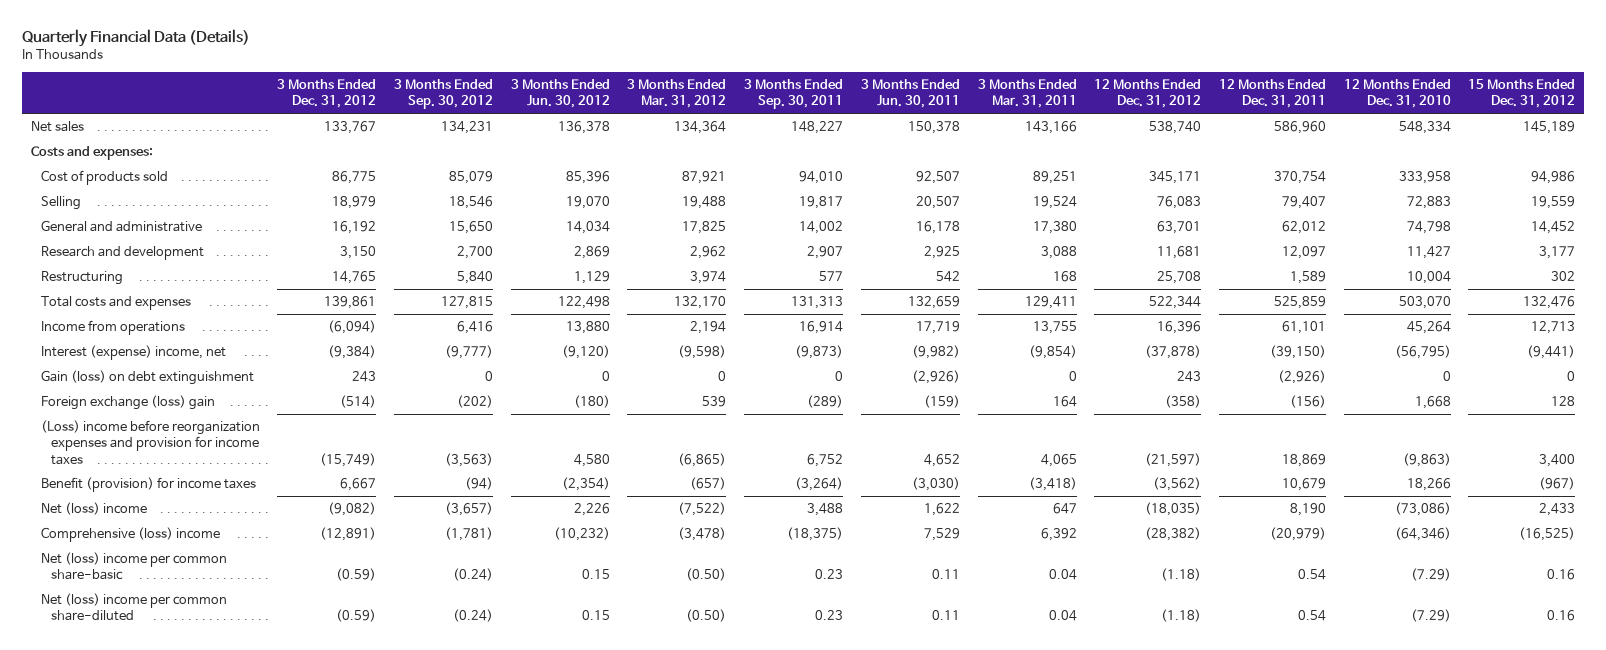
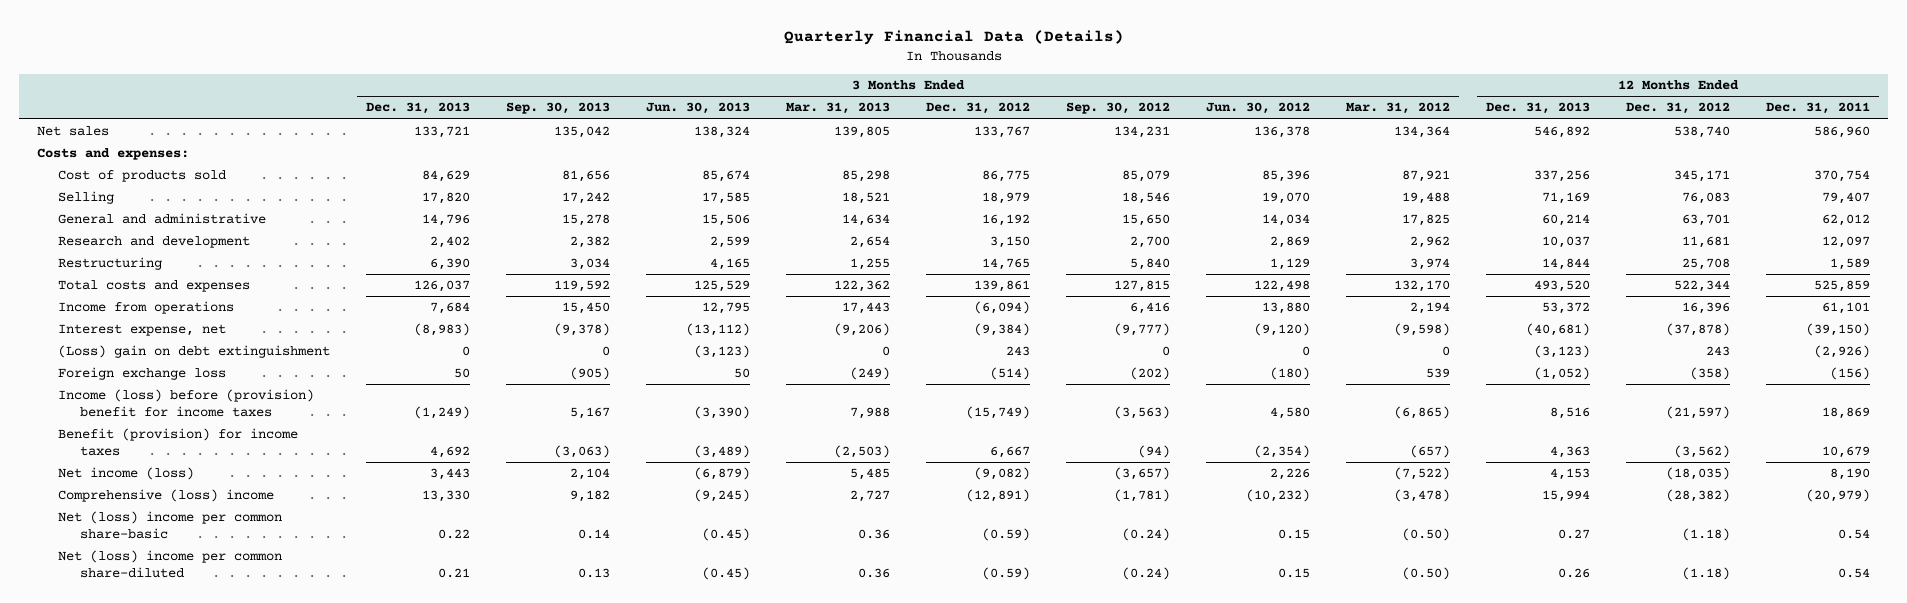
- | 3 Months Ended Dec. 31, 2012 | 3 Months Ended Sep. 30, 2012 | 3 Months Ended Jun. 30, 2012 | 3 Months Ended Mar. 31, 2012 | 3 Months Ended Sep. 30, 2011 | 3 Months Ended Jun. 30, 2011 | 3 Months Ended Mar. 31, 2011 | 12 Months Ended Dec. 31, 2012 | 12 Months Ended Dec. 31, 2011 | 12 Months Ended Dec. 31, 2010 | 15 Months Ended Dec. 31, 2012
+ | 3 Months Ended Dec. 31, 2013 | 3 Months Ended Sep. 30, 2013 | 3 Months Ended Jun. 30, 2013 | 3 Months Ended Mar. 31, 2013 | 3 Months Ended Dec. 31, 2012 | 3 Months Ended Sep. 30, 2012 | 3 Months Ended Jun. 30, 2012 | 3 Months Ended Mar. 31, 2012 | 12 Months Ended Dec. 31, 2013 | 12 Months Ended Dec. 31, 2012 | 12 Months Ended Dec. 31, 2011
- Interest (expense) income, net | (9,384) | (9,777) | (9,120) | (9,598) | (9,873) | (9,982) | (9,854) | (37,878) | (39,150) | (56,795) | (9,441)
- Gain (loss) on debt extinguishment | 243 | 0 | 0 | 0 | 0 | (2,926) | 0 | 243 | (2,926) | 0 | 0
- Foreign exchange (loss) gain | (514) | (202) | (180) | 539 | (289) | (159) | 164 | (358) | (156) | 1,668 | 128
- (Loss) income before reorganization expenses and provision for income taxes | (15,749) | (3,563) | 4,580 | (6,865) | 6,752 | 4,652 | 4,065 | (21,597) | 18,869 | (9,863) | 3,400
+ Interest expense, net | (8,983) | (9,378) | (13,112) | (9,206) | (9,384) | (9,777) | (9,120) | (9,598) | (40,681) | (37,878) | (39,150)
+ (Loss) gain on debt extinguishment | 0 | 0 | (3,123) | 0 | 243 | 0 | 0 | 0 | (3,123) | 243 | (2,926)
+ Foreign exchange loss | 50 | (905) | 50 | (249) | (514) | (202) | (180) | 539 | (1,052) | (358) | (156)
+ Income (loss) before (provision) benefit for income taxes | (1,249) | 5,167 | (3,390) | 7,988 | (15,749) | (3,563) | 4,580 | (6,865) | 8,516 | (21,597) | 18,869
- Net (loss) income | (9,082) | (3,657) | 2,226 | (7,522) | 3,488 | 1,622 | 647 | (18,035) | 8,190 | (73,086) | 2,433
+ Net income (loss) | 3,443 | 2,104 | (6,879) | 5,485 | (9,082) | (3,657) | 2,226 | (7,522) | 4,153 | (18,035) | 8,190

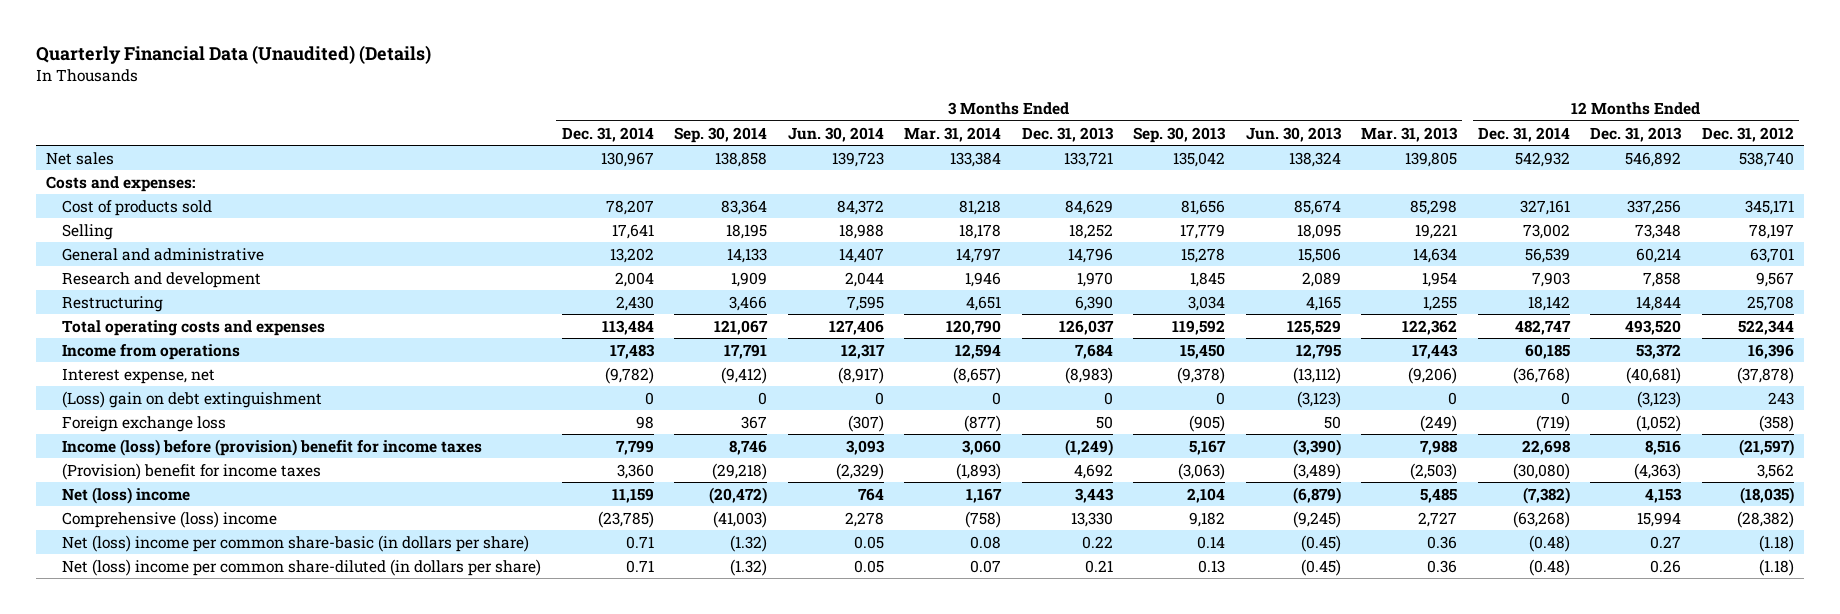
- Quarterly Financial Data (Details)
+ Quarterly Financial Data (Unaudited) (Details)
- | 3 Months Ended Dec. 31, 2013 | 3 Months Ended Sep. 30, 2013 | 3 Months Ended Jun. 30, 2013 | 3 Months Ended Mar. 31, 2013 | 3 Months Ended Dec. 31, 2012 | 3 Months Ended Sep. 30, 2012 | 3 Months Ended Jun. 30, 2012 | 3 Months Ended Mar. 31, 2012 | 12 Months Ended Dec. 31, 2013 | 12 Months Ended Dec. 31, 2012 | 12 Months Ended Dec. 31, 2011
+ | 3 Months Ended Dec. 31, 2014 | 3 Months Ended Sep. 30, 2014 | 3 Months Ended Jun. 30, 2014 | 3 Months Ended Mar. 31, 2014 | 3 Months Ended Dec. 31, 2013 | 3 Months Ended Sep. 30, 2013 | 3 Months Ended Jun. 30, 2013 | 3 Months Ended Mar. 31, 2013 | 12 Months Ended Dec. 31, 2014 | 12 Months Ended Dec. 31, 2013 | 12 Months Ended Dec. 31, 2012
- Selling | 17,820 | 17,242 | 17,585 | 18,521 | 18,979 | 18,546 | 19,070 | 19,488 | 71,169 | 76,083 | 79,407
+ Selling | 17,641 | 18,195 | 18,988 | 18,178 | 18,252 | 17,779 | 18,095 | 19,221 | 73,002 | 73,348 | 78,197
- Research and development | 2,402 | 2,382 | 2,599 | 2,654 | 3,150 | 2,700 | 2,869 | 2,962 | 10,037 | 11,681 | 12,097
+ Research and development | 2,004 | 1,909 | 2,044 | 1,946 | 1,970 | 1,845 | 2,089 | 1,954 | 7,903 | 7,858 | 9,567
- Total costs and expenses | 126,037 | 119,592 | 125,529 | 122,362 | 139,861 | 127,815 | 122,498 | 132,170 | 493,520 | 522,344 | 525,859
+ Total operating costs and expenses | 113,484 | 121,067 | 127,406 | 120,790 | 126,037 | 119,592 | 125,529 | 122,362 | 482,747 | 493,520 | 522,344
- Benefit (provision) for income taxes | 4,692 | (3,063) | (3,489) | (2,503) | 6,667 | (94) | (2,354) | (657) | 4,363 | (3,562) | 10,679
- Net income (loss) | 3,443 | 2,104 | (6,879) | 5,485 | (9,082) | (3,657) | 2,226 | (7,522) | 4,153 | (18,035) | 8,190
+ (Provision) benefit for income taxes | 3,360 | (29,218) | (2,329) | (1,893) | 4,692 | (3,063) | (3,489) | (2,503) | (30,080) | (4,363) | 3,562
+ Net (loss) income | 11,159 | (20,472) | 764 | 1,167 | 3,443 | 2,104 | (6,879) | 5,485 | (7,382) | 4,153 | (18,035)
- Net (loss) income per common share-basic | 0.22 | 0.14 | (0.45) | 0.36 | (0.59) | (0.24) | 0.15 | (0.50) | 0.27 | (1.18) | 0.54
- Net (loss) income per common share-diluted | 0.21 | 0.13 | (0.45) | 0.36 | (0.59) | (0.24) | 0.15 | (0.50) | 0.26 | (1.18) | 0.54
+ Net (loss) income per common share-basic (in dollars per share) | 0.71 | (1.32) | 0.05 | 0.08 | 0.22 | 0.14 | (0.45) | 0.36 | (0.48) | 0.27 | (1.18)
+ Net (loss) income per common share-diluted (in dollars per share) | 0.71 | (1.32) | 0.05 | 0.07 | 0.21 | 0.13 | (0.45) | 0.36 | (0.48) | 0.26 | (1.18)

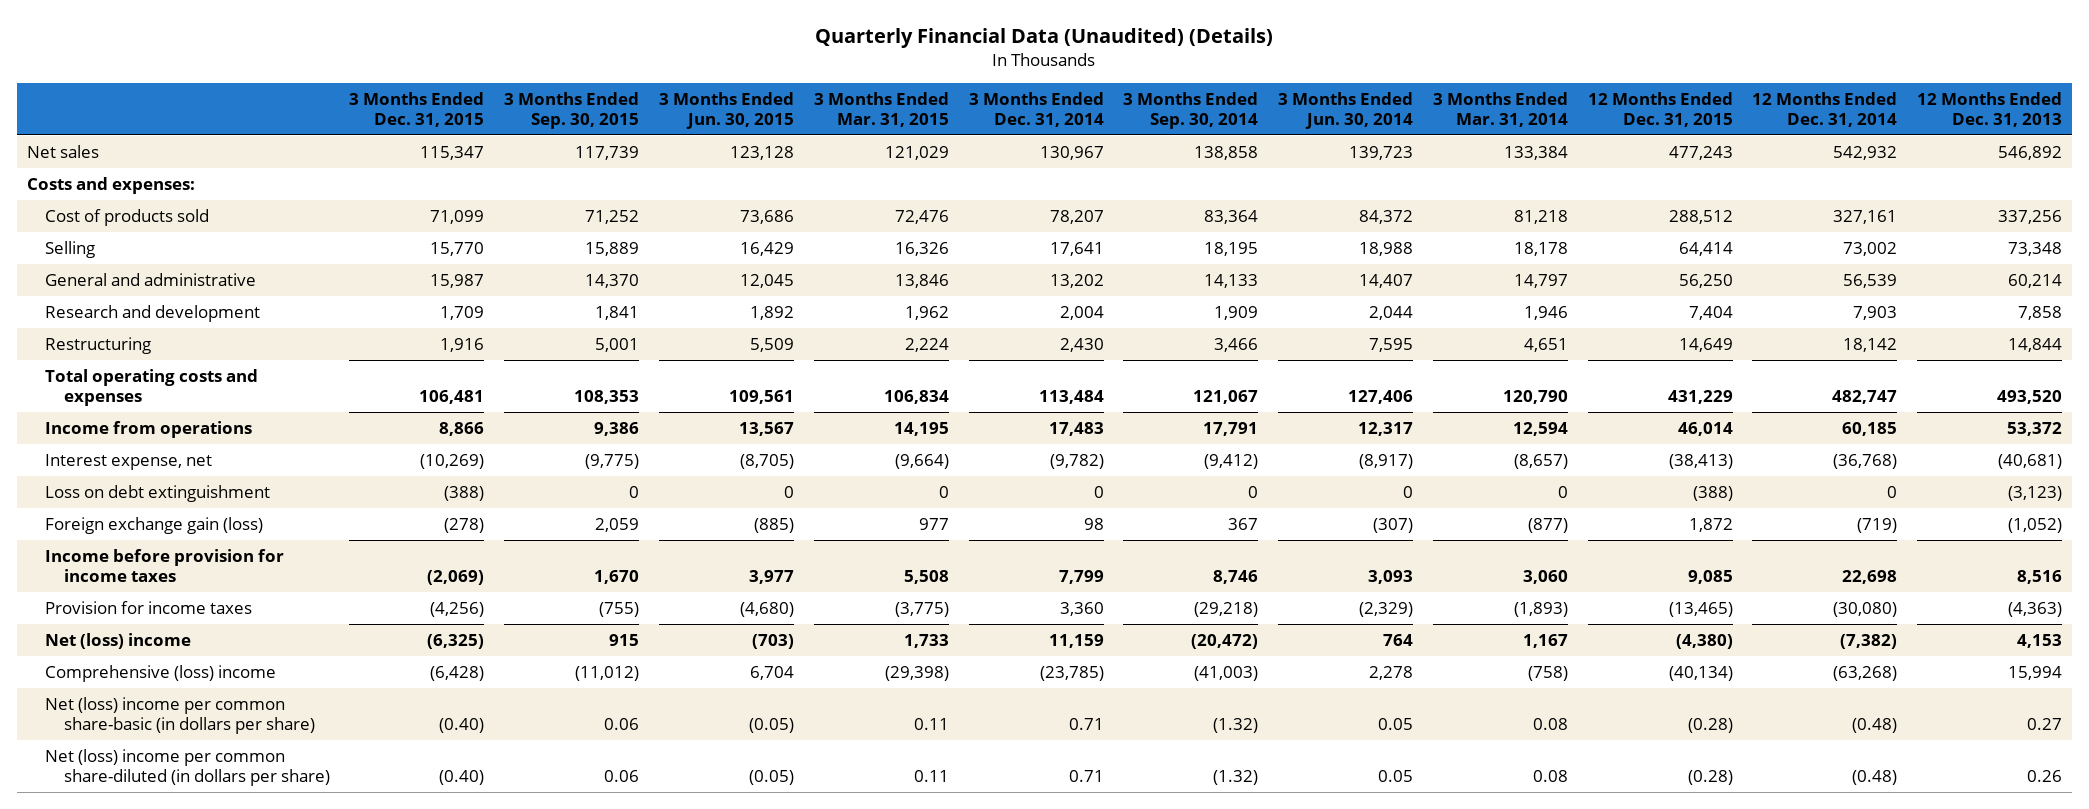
- | 3 Months Ended Dec. 31, 2014 | 3 Months Ended Sep. 30, 2014 | 3 Months Ended Jun. 30, 2014 | 3 Months Ended Mar. 31, 2014 | 3 Months Ended Dec. 31, 2013 | 3 Months Ended Sep. 30, 2013 | 3 Months Ended Jun. 30, 2013 | 3 Months Ended Mar. 31, 2013 | 12 Months Ended Dec. 31, 2014 | 12 Months Ended Dec. 31, 2013 | 12 Months Ended Dec. 31, 2012
+ | 3 Months Ended Dec. 31, 2015 | 3 Months Ended Sep. 30, 2015 | 3 Months Ended Jun. 30, 2015 | 3 Months Ended Mar. 31, 2015 | 3 Months Ended Dec. 31, 2014 | 3 Months Ended Sep. 30, 2014 | 3 Months Ended Jun. 30, 2014 | 3 Months Ended Mar. 31, 2014 | 12 Months Ended Dec. 31, 2015 | 12 Months Ended Dec. 31, 2014 | 12 Months Ended Dec. 31, 2013
- (Loss) gain on debt extinguishment | 0 | 0 | 0 | 0 | 0 | 0 | (3,123) | 0 | 0 | (3,123) | 243
- Foreign exchange loss | 98 | 367 | (307) | (877) | 50 | (905) | 50 | (249) | (719) | (1,052) | (358)
- Income (loss) before (provision) benefit for income taxes | 7,799 | 8,746 | 3,093 | 3,060 | (1,249) | 5,167 | (3,390) | 7,988 | 22,698 | 8,516 | (21,597)
- (Provision) benefit for income taxes | 3,360 | (29,218) | (2,329) | (1,893) | 4,692 | (3,063) | (3,489) | (2,503) | (30,080) | (4,363) | 3,562
+ Loss on debt extinguishment | (388) | 0 | 0 | 0 | 0 | 0 | 0 | 0 | (388) | 0 | (3,123)
+ Foreign exchange gain (loss) | (278) | 2,059 | (885) | 977 | 98 | 367 | (307) | (877) | 1,872 | (719) | (1,052)
+ Income before provision for income taxes | (2,069) | 1,670 | 3,977 | 5,508 | 7,799 | 8,746 | 3,093 | 3,060 | 9,085 | 22,698 | 8,516
+ Provision for income taxes | (4,256) | (755) | (4,680) | (3,775) | 3,360 | (29,218) | (2,329) | (1,893) | (13,465) | (30,080) | (4,363)
- Net (loss) income per common share-diluted (in dollars per share) | 0.71 | (1.32) | 0.05 | 0.07 | 0.21 | 0.13 | (0.45) | 0.36 | (0.48) | 0.26 | (1.18)
+ Net (loss) income per common share-diluted (in dollars per share) | (0.40) | 0.06 | (0.05) | 0.11 | 0.71 | (1.32) | 0.05 | 0.08 | (0.28) | (0.48) | 0.26

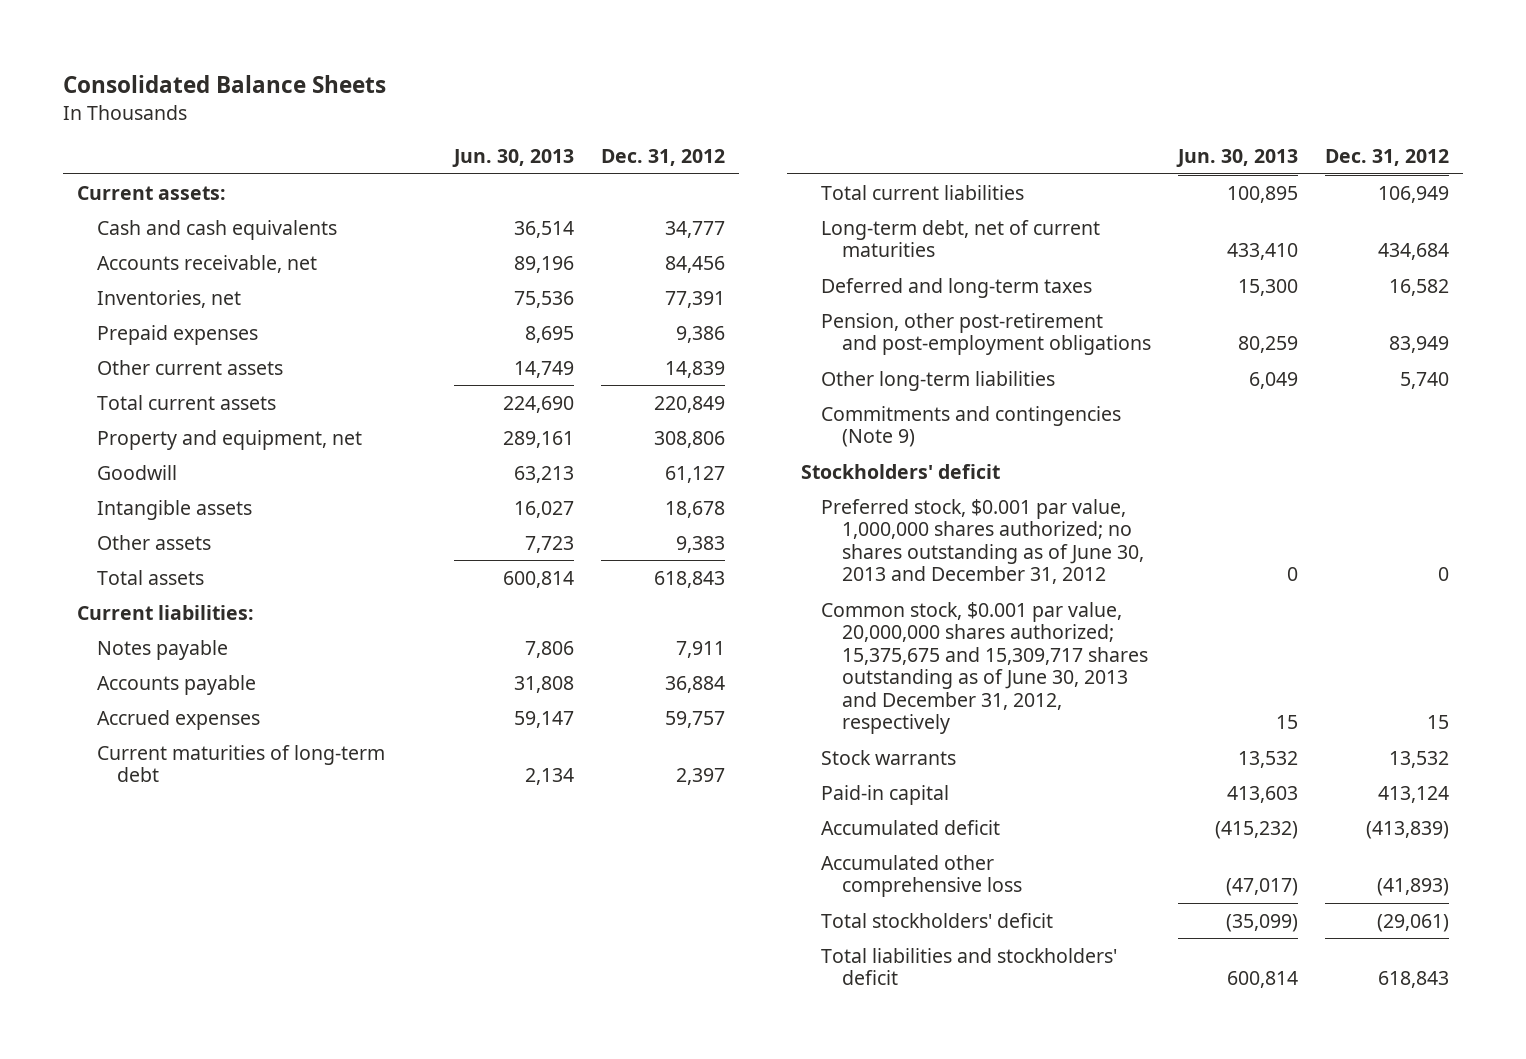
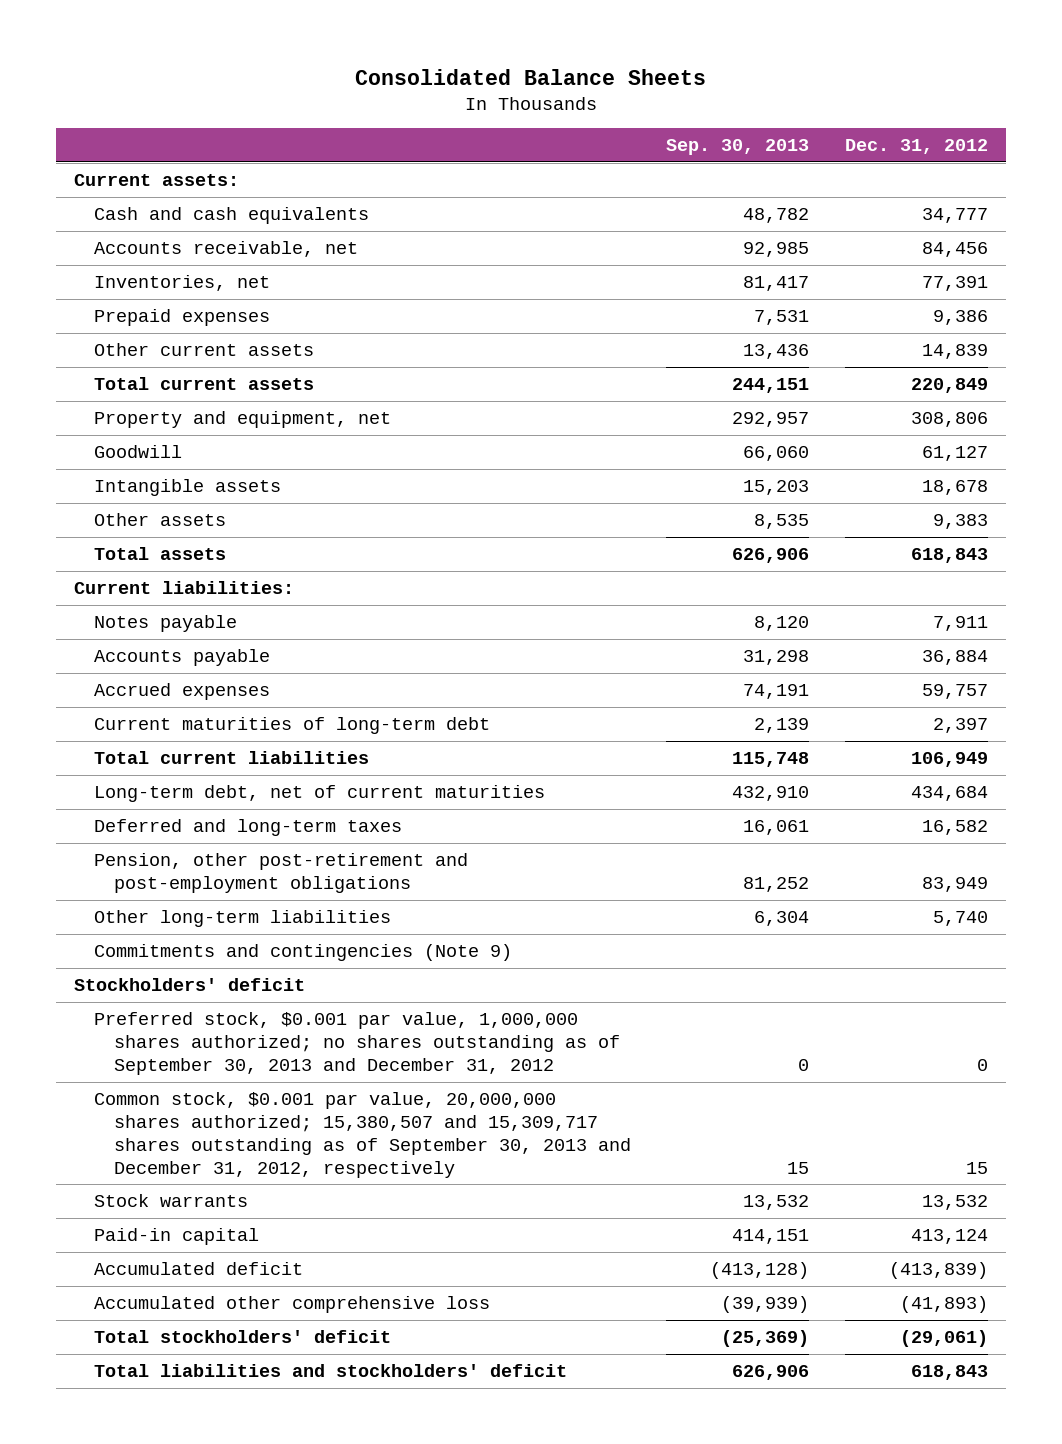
- | Jun. 30, 2013 | Dec. 31, 2012
+ | Sep. 30, 2013 | Dec. 31, 2012
- Preferred stock, $0.001 par value, 1,000,000 shares authorized; no shares outstanding as of June 30, 2013 and December 31, 2012 | 0 | 0
- Common stock, $0.001 par value, 20,000,000 shares authorized; 15,375,675 and 15,309,717 shares outstanding as of June 30, 2013 and December 31, 2012, respectively | 15 | 15
+ Preferred stock, $0.001 par value, 1,000,000 shares authorized; no shares outstanding as of September 30, 2013 and December 31, 2012 | 0 | 0
+ Common stock, $0.001 par value, 20,000,000 shares authorized; 15,380,507 and 15,309,717 shares outstanding as of September 30, 2013 and December 31, 2012, respectively | 15 | 15

